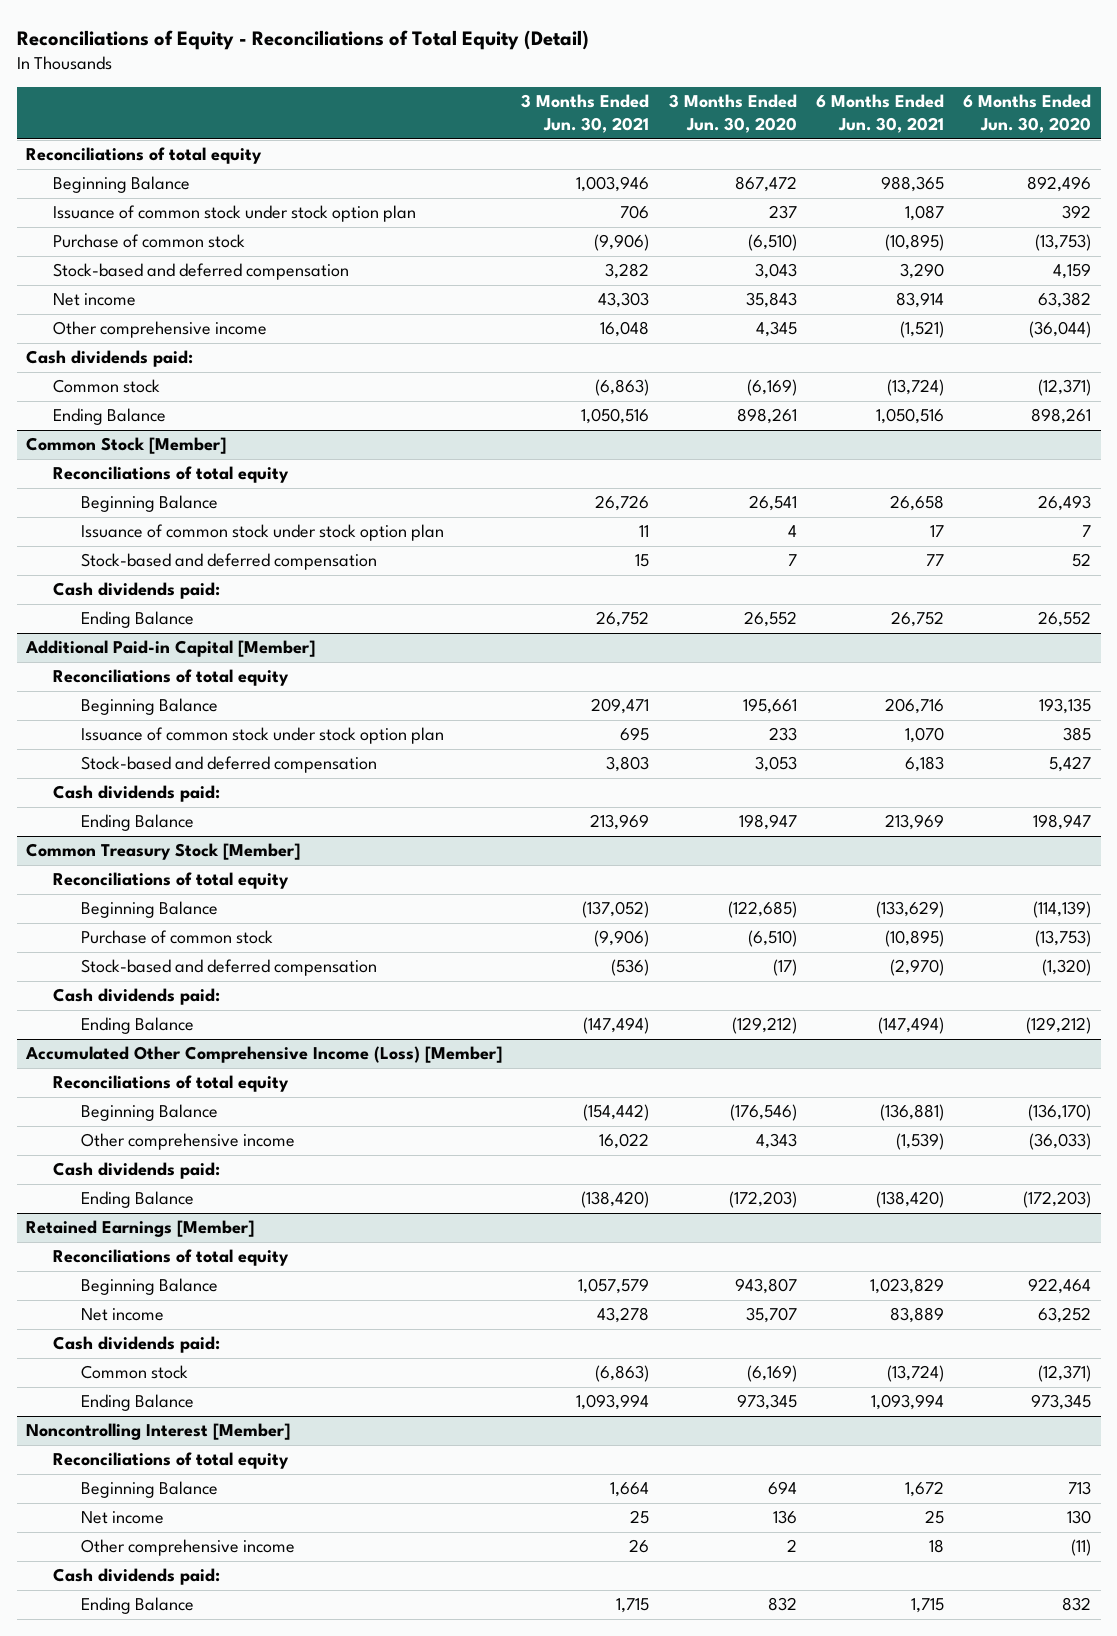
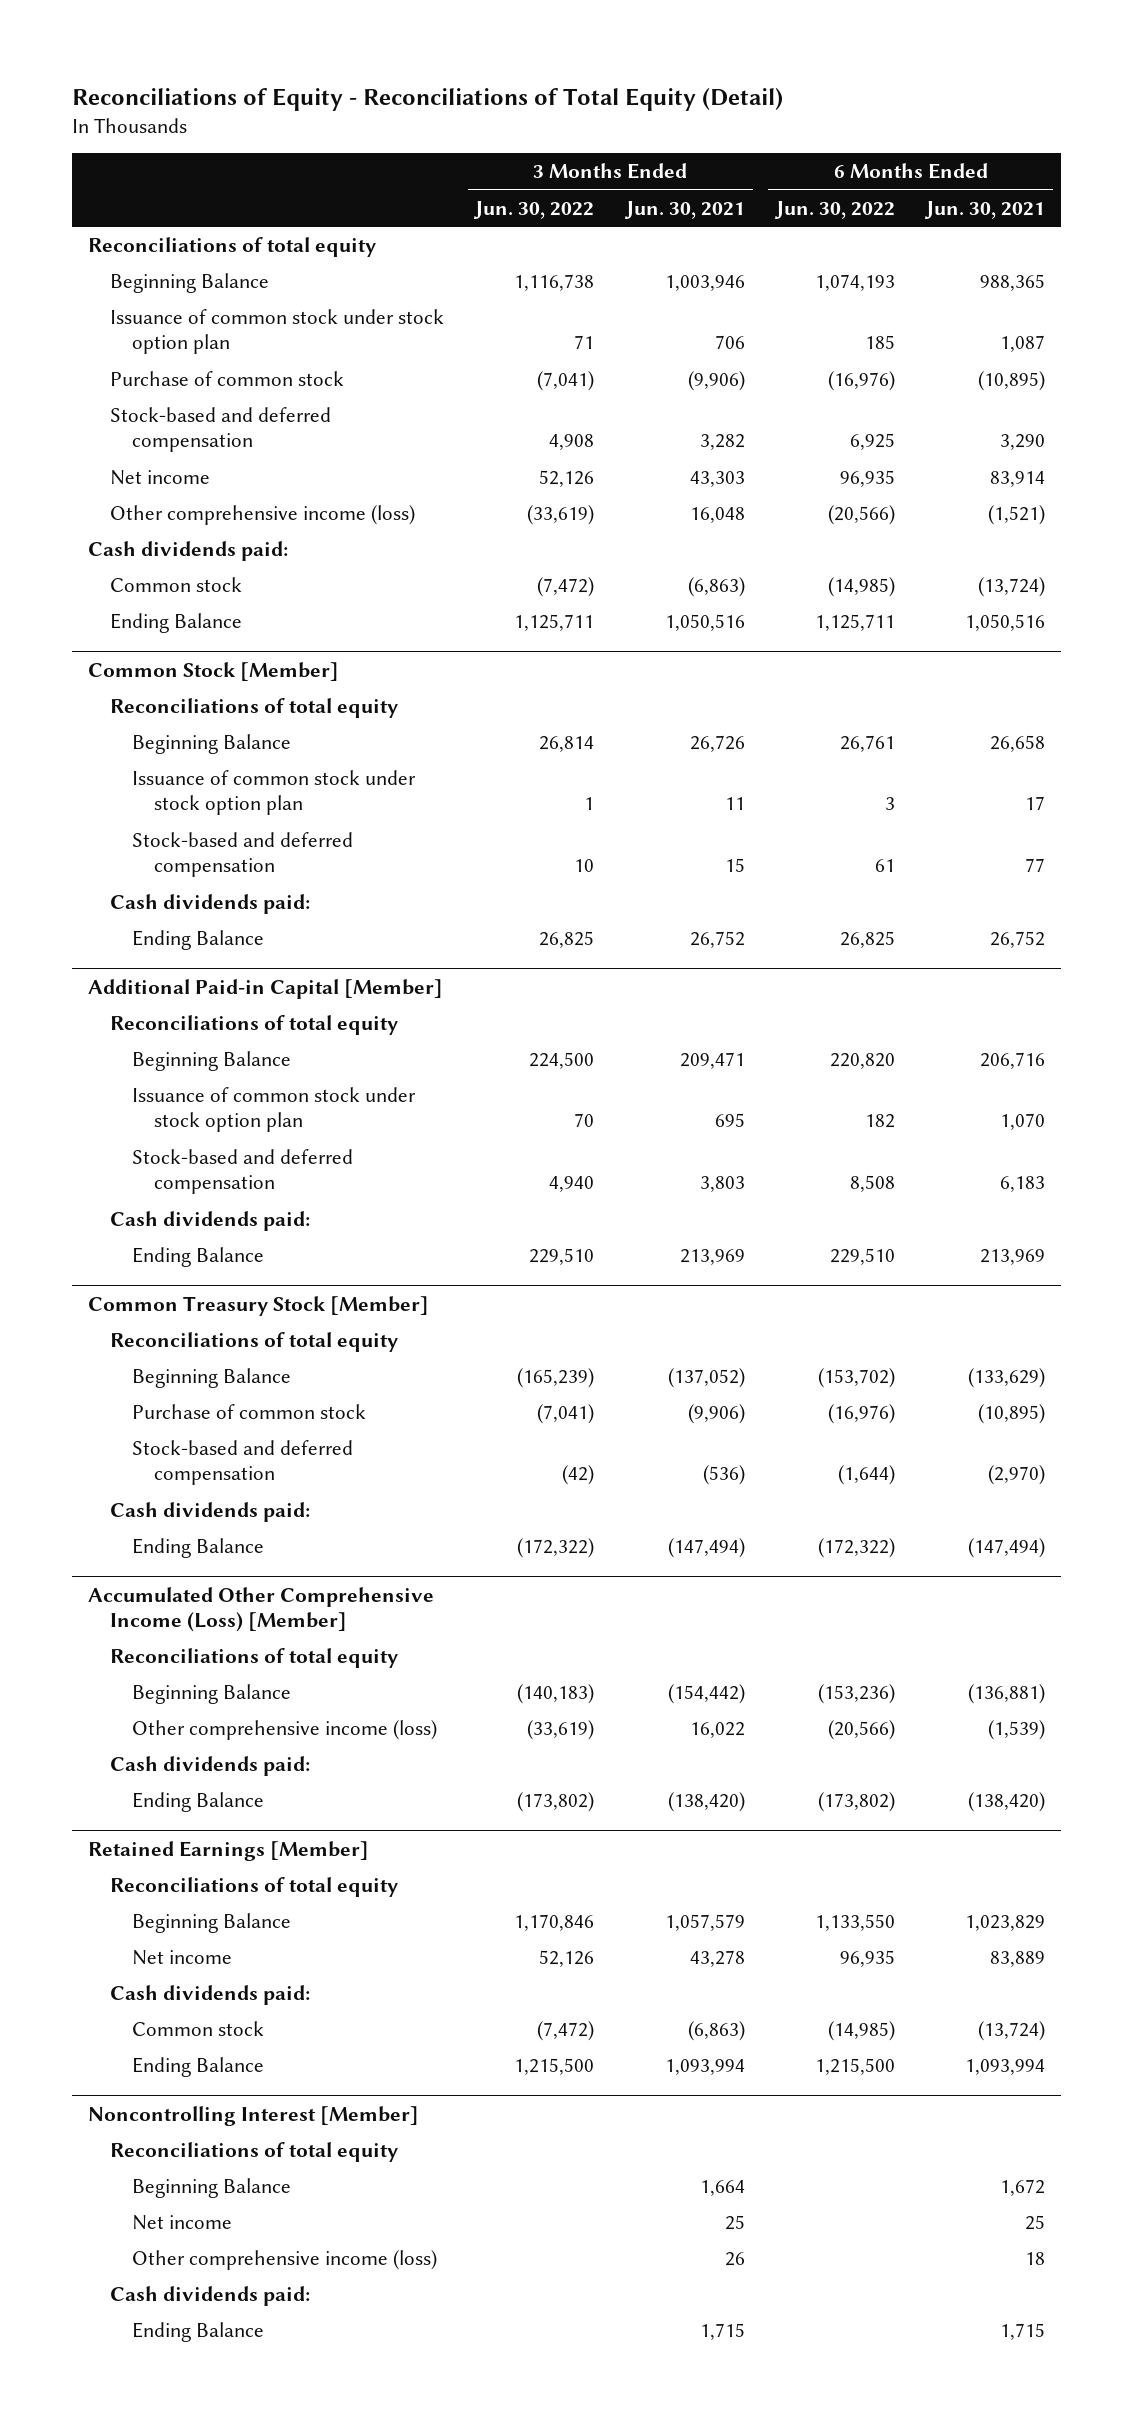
- | 3 Months Ended Jun. 30, 2021 | 3 Months Ended Jun. 30, 2020 | 6 Months Ended Jun. 30, 2021 | 6 Months Ended Jun. 30, 2020
+ | 3 Months Ended Jun. 30, 2022 | 3 Months Ended Jun. 30, 2021 | 6 Months Ended Jun. 30, 2022 | 6 Months Ended Jun. 30, 2021
- Other comprehensive income | 16,048 | 4,345 | (1,521) | (36,044)
+ Other comprehensive income (loss) | (33,619) | 16,048 | (20,566) | (1,521)
@ Accumulated Other Comprehensive Income (Loss) [Member]
- Other comprehensive income | 16,022 | 4,343 | (1,539) | (36,033)
+ Other comprehensive income (loss) | (33,619) | 16,022 | (20,566) | (1,539)
@ Noncontrolling Interest [Member]
- Other comprehensive income | 26 | 2 | 18 | (11)
+ Other comprehensive income (loss) | | 26 | | 18

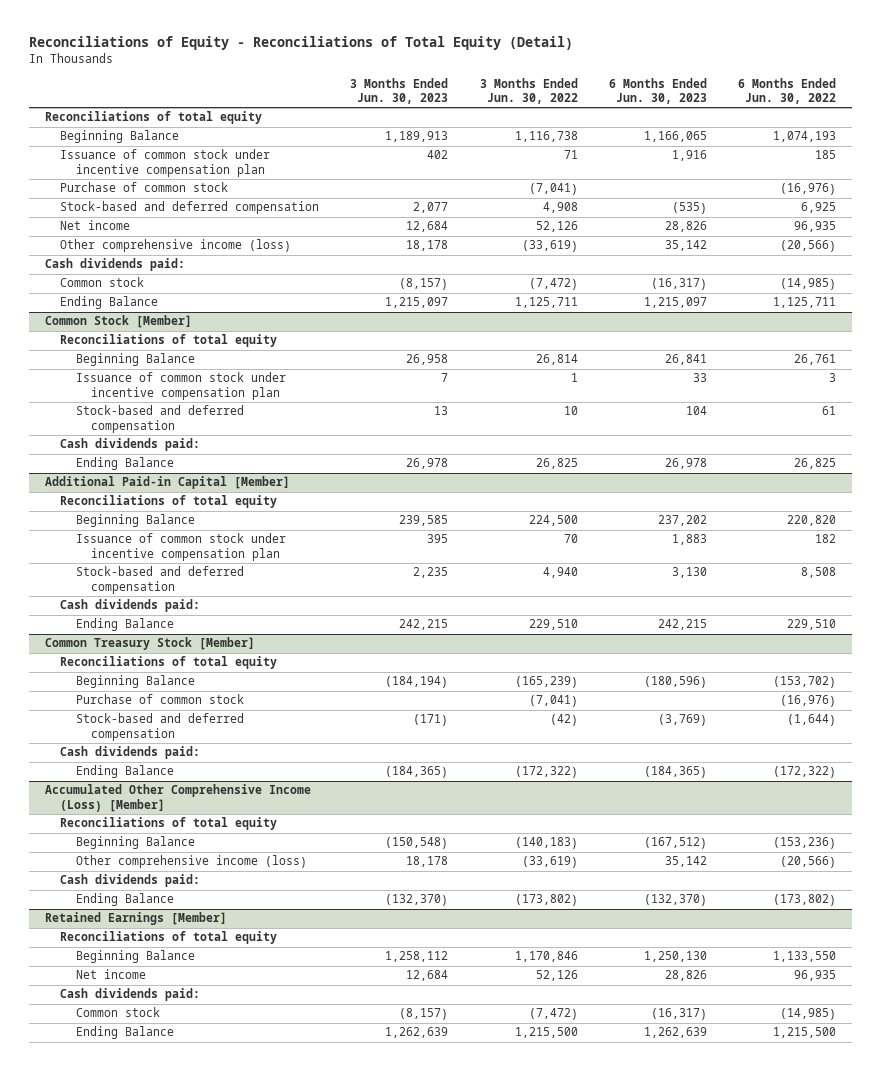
- | 3 Months Ended Jun. 30, 2022 | 3 Months Ended Jun. 30, 2021 | 6 Months Ended Jun. 30, 2022 | 6 Months Ended Jun. 30, 2021
+ | 3 Months Ended Jun. 30, 2023 | 3 Months Ended Jun. 30, 2022 | 6 Months Ended Jun. 30, 2023 | 6 Months Ended Jun. 30, 2022
- Issuance of common stock under stock option plan | 71 | 706 | 185 | 1,087
+ Issuance of common stock under incentive compensation plan | 402 | 71 | 1,916 | 185
@ Common Stock [Member]
- Issuance of common stock under stock option plan | 1 | 11 | 3 | 17
+ Issuance of common stock under incentive compensation plan | 7 | 1 | 33 | 3
@ Additional Paid-in Capital [Member]
- Issuance of common stock under stock option plan | 70 | 695 | 182 | 1,070
+ Issuance of common stock under incentive compensation plan | 395 | 70 | 1,883 | 182
- Noncontrolling Interest [Member]
- Reconciliations of total equity
- Beginning Balance | | 1,664 | | 1,672
- Net income | | 25 | | 25
- Other comprehensive income (loss) | | 26 | | 18
- Cash dividends paid:
- Ending Balance | | 1,715 | | 1,715

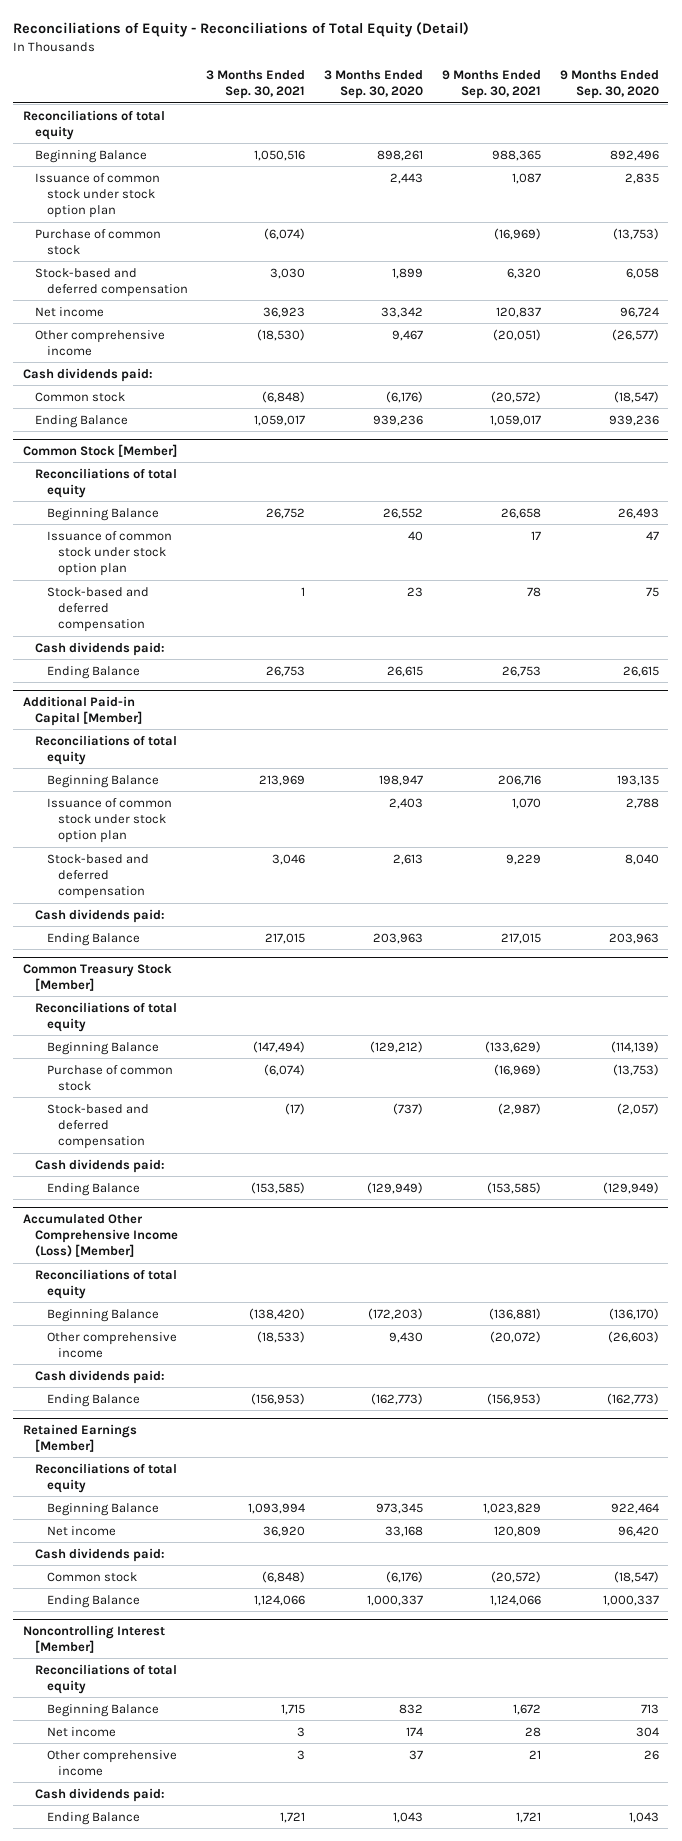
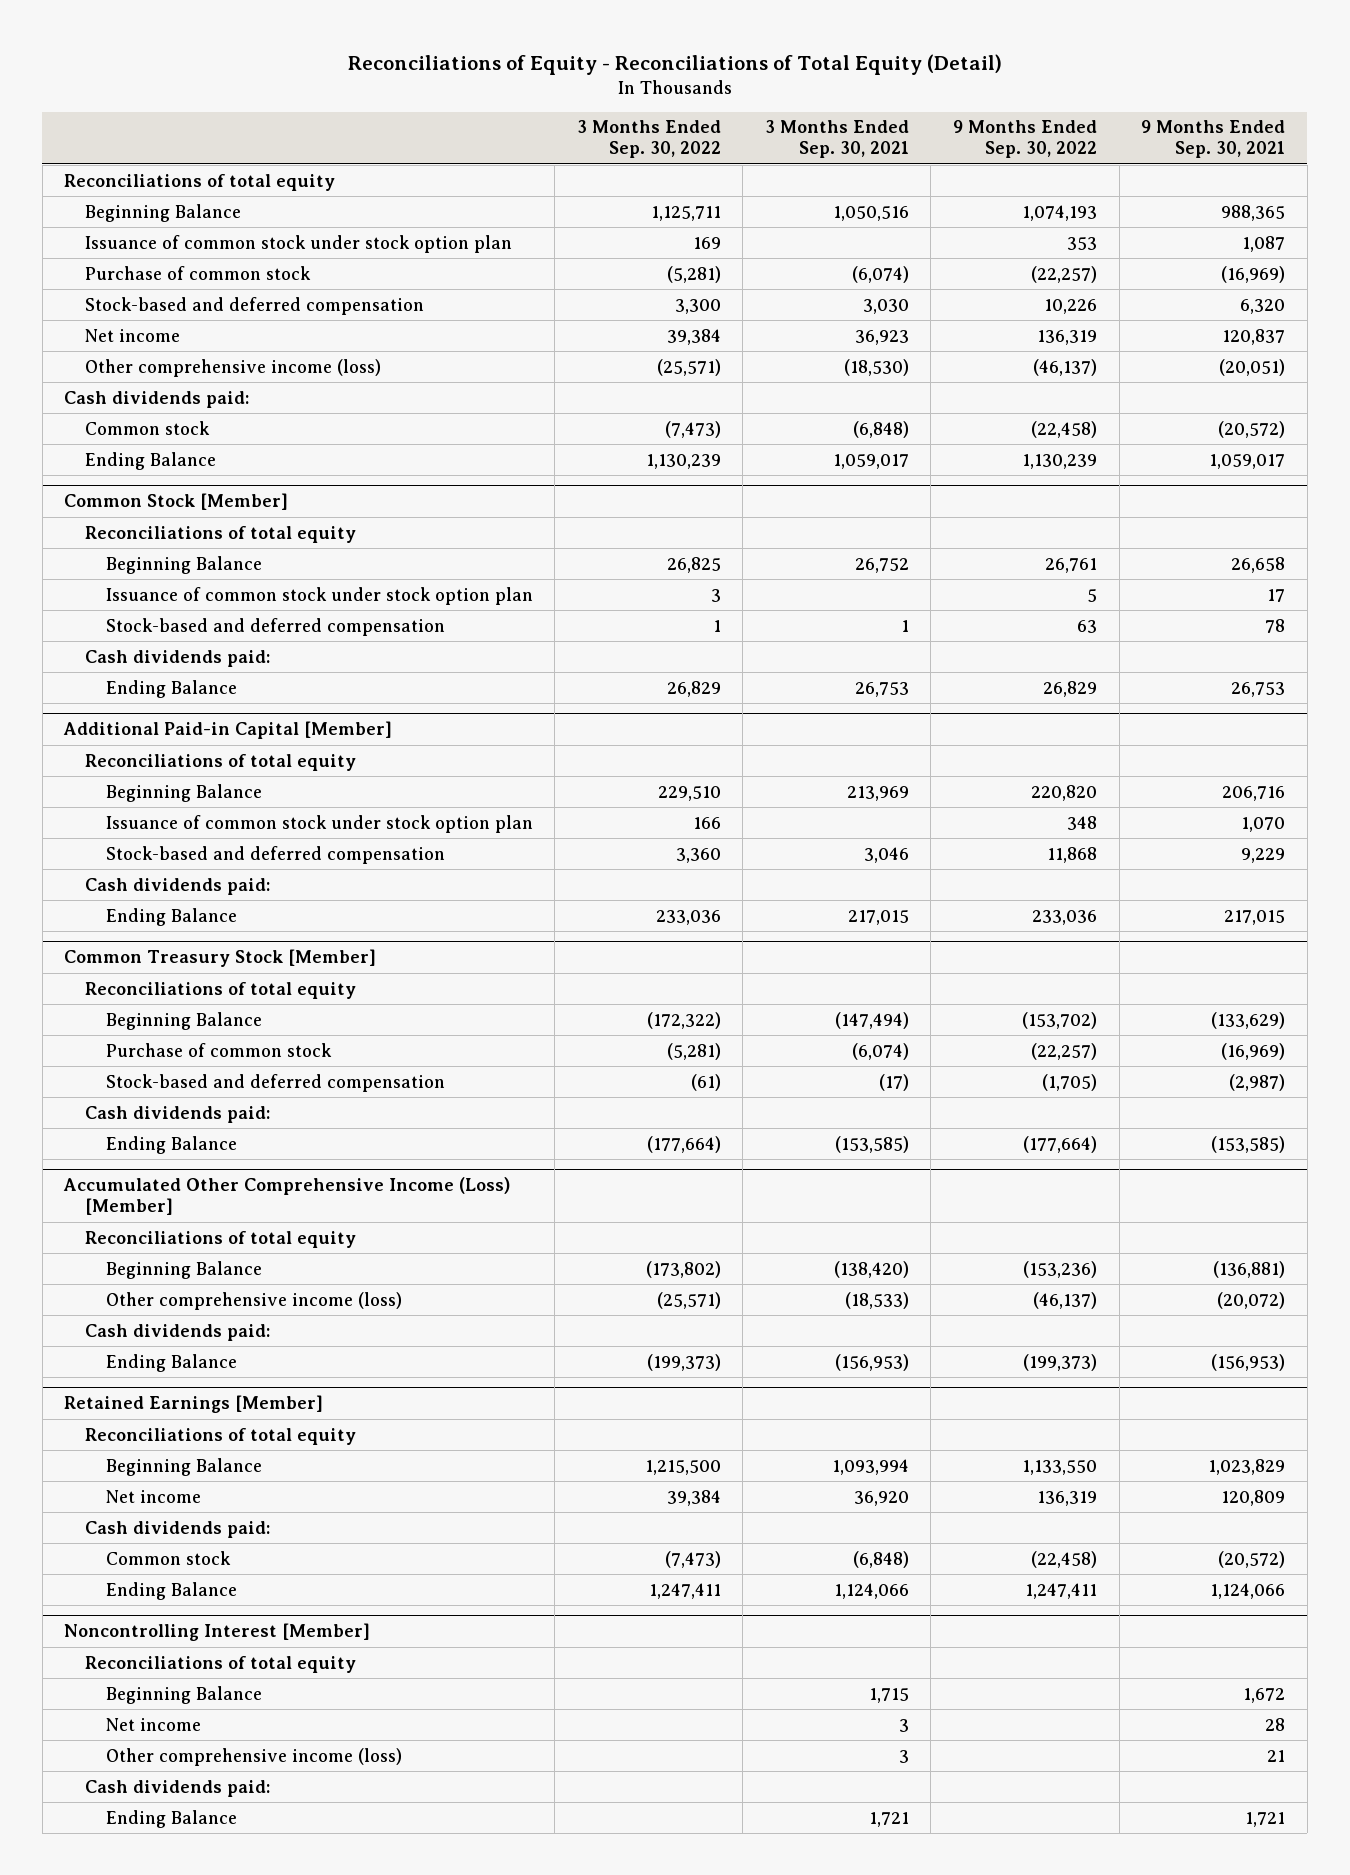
- | 3 Months Ended Sep. 30, 2021 | 3 Months Ended Sep. 30, 2020 | 9 Months Ended Sep. 30, 2021 | 9 Months Ended Sep. 30, 2020
+ | 3 Months Ended Sep. 30, 2022 | 3 Months Ended Sep. 30, 2021 | 9 Months Ended Sep. 30, 2022 | 9 Months Ended Sep. 30, 2021
- Other comprehensive income | (18,530) | 9,467 | (20,051) | (26,577)
+ Other comprehensive income (loss) | (25,571) | (18,530) | (46,137) | (20,051)
@ Accumulated Other Comprehensive Income (Loss) [Member]
- Other comprehensive income | (18,533) | 9,430 | (20,072) | (26,603)
+ Other comprehensive income (loss) | (25,571) | (18,533) | (46,137) | (20,072)
@ Noncontrolling Interest [Member]
- Other comprehensive income | 3 | 37 | 21 | 26
+ Other comprehensive income (loss) | | 3 | | 21

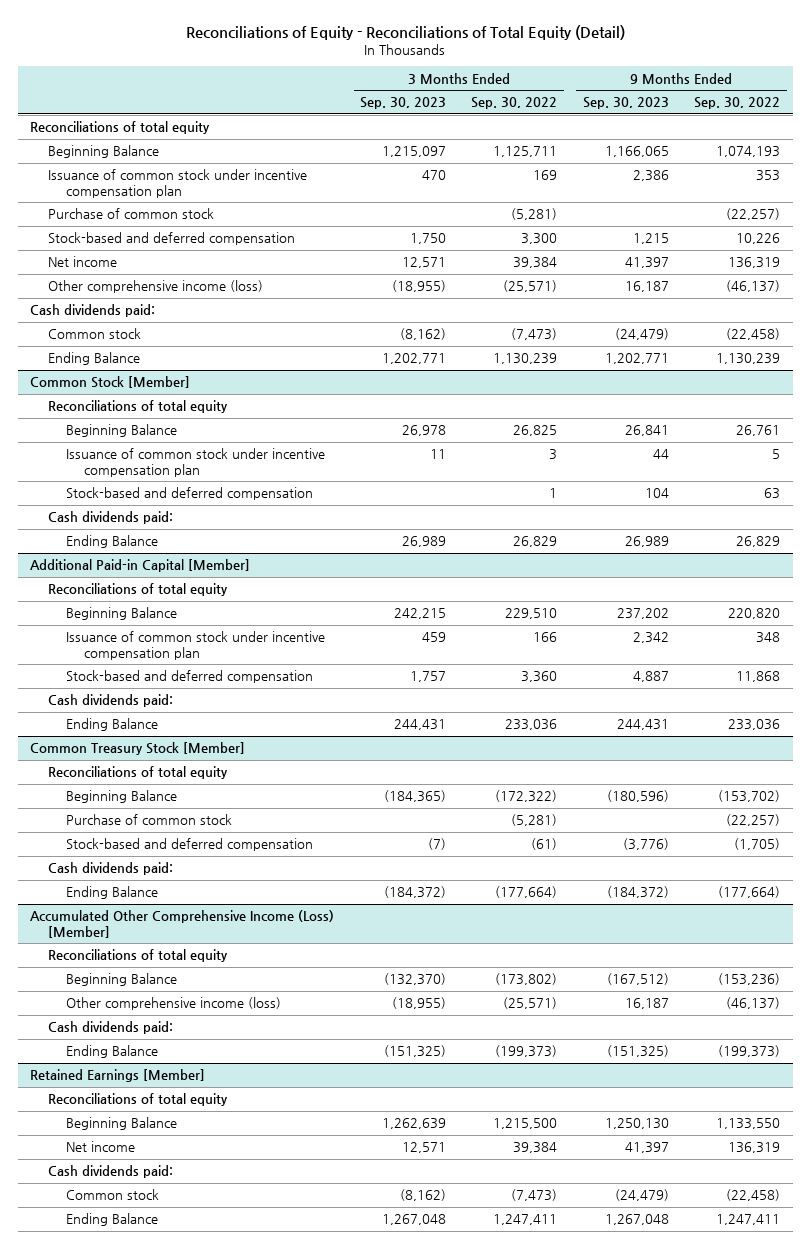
- | 3 Months Ended Sep. 30, 2022 | 3 Months Ended Sep. 30, 2021 | 9 Months Ended Sep. 30, 2022 | 9 Months Ended Sep. 30, 2021
+ | 3 Months Ended Sep. 30, 2023 | 3 Months Ended Sep. 30, 2022 | 9 Months Ended Sep. 30, 2023 | 9 Months Ended Sep. 30, 2022
- Issuance of common stock under stock option plan | 169 | | 353 | 1,087
+ Issuance of common stock under incentive compensation plan | 470 | 169 | 2,386 | 353
@ Common Stock [Member]
- Issuance of common stock under stock option plan | 3 | | 5 | 17
+ Issuance of common stock under incentive compensation plan | 11 | 3 | 44 | 5
@ Additional Paid-in Capital [Member]
- Issuance of common stock under stock option plan | 166 | | 348 | 1,070
+ Issuance of common stock under incentive compensation plan | 459 | 166 | 2,342 | 348
- Noncontrolling Interest [Member]
- Reconciliations of total equity
- Beginning Balance | | 1,715 | | 1,672
- Net income | | 3 | | 28
- Other comprehensive income (loss) | | 3 | | 21
- Cash dividends paid:
- Ending Balance | | 1,721 | | 1,721

